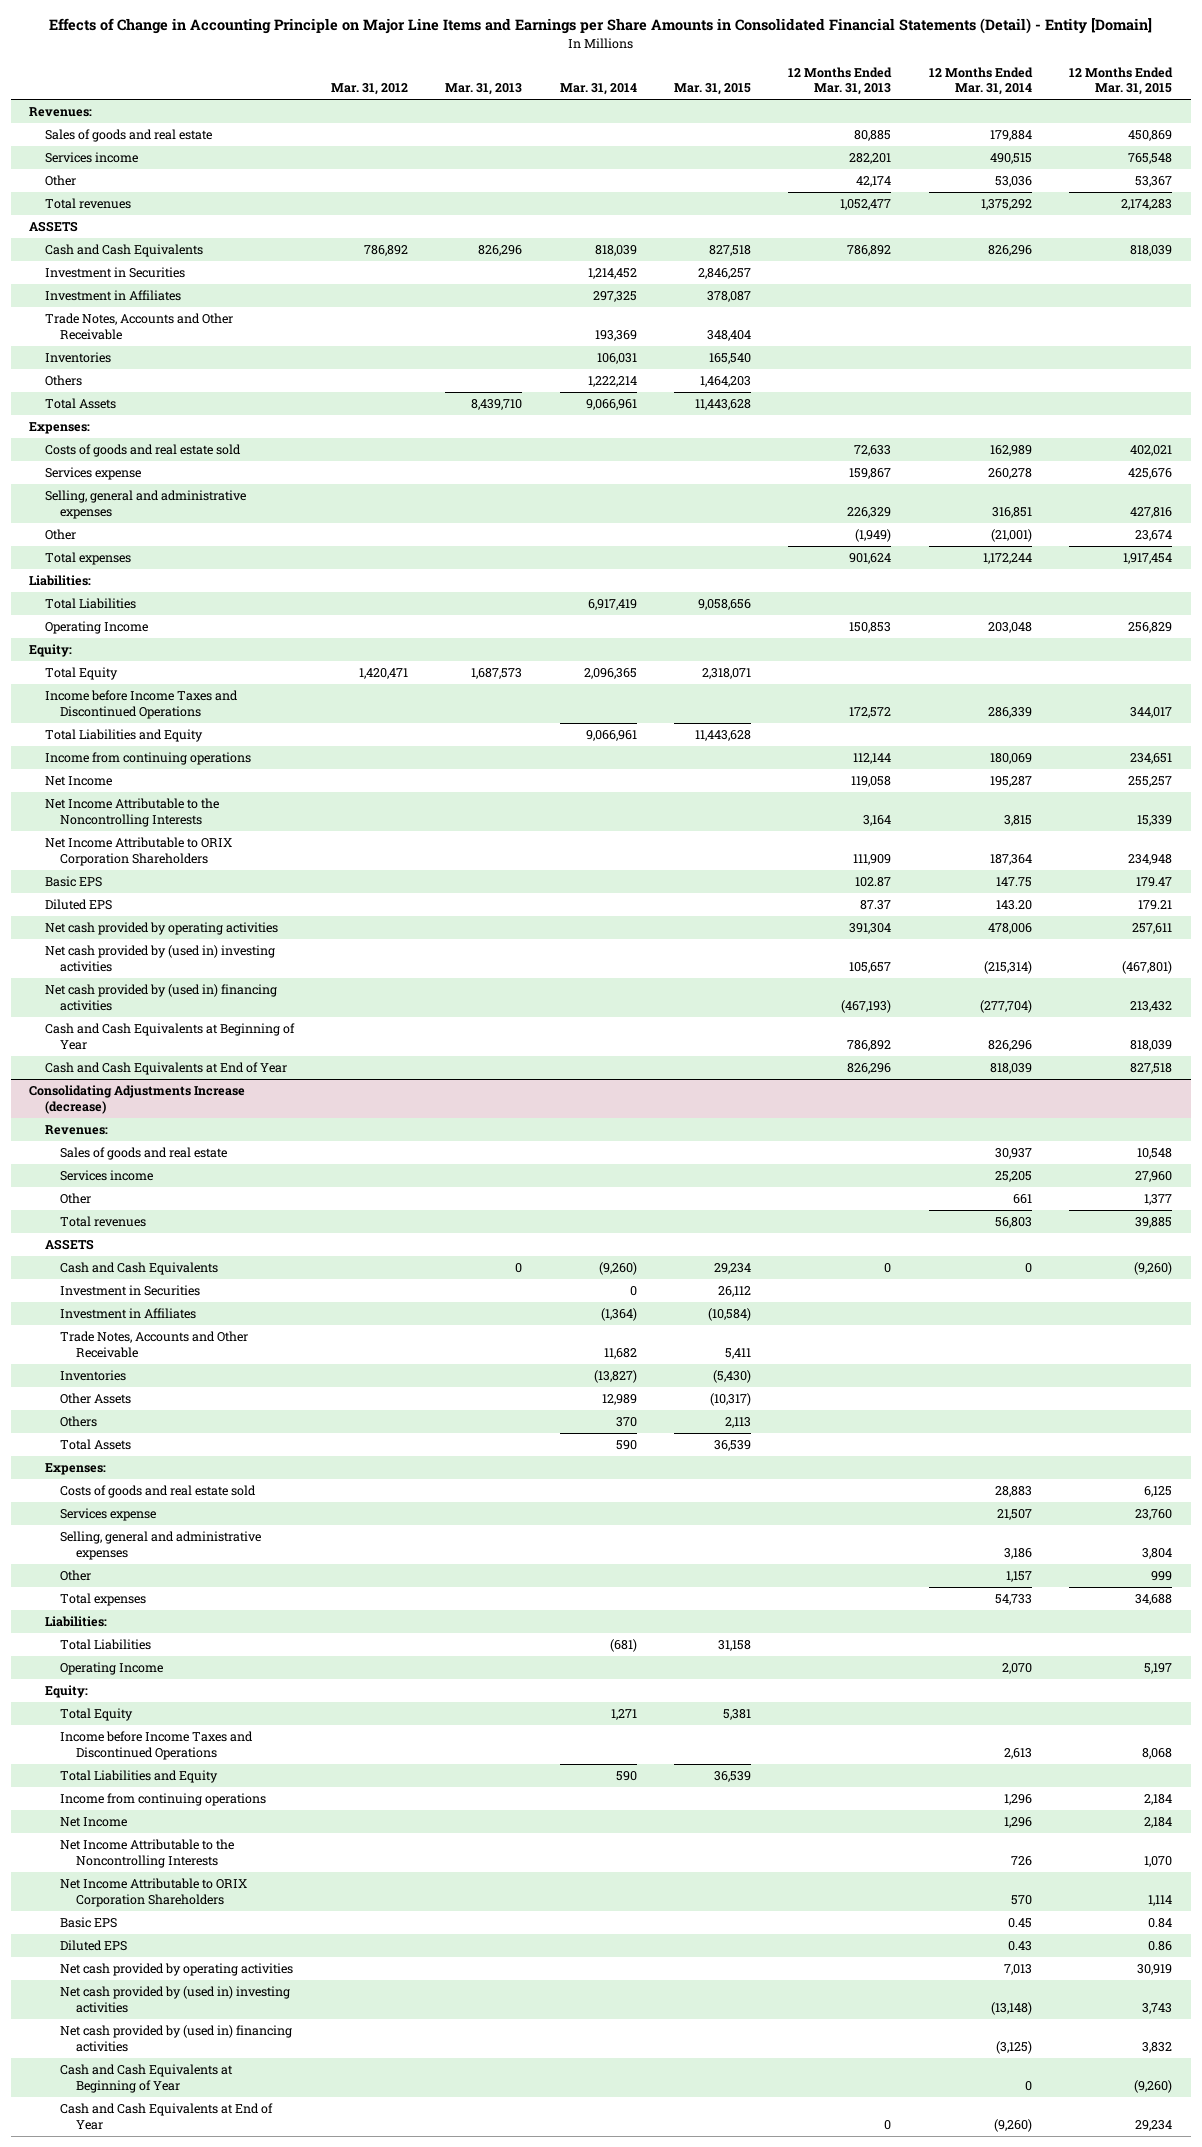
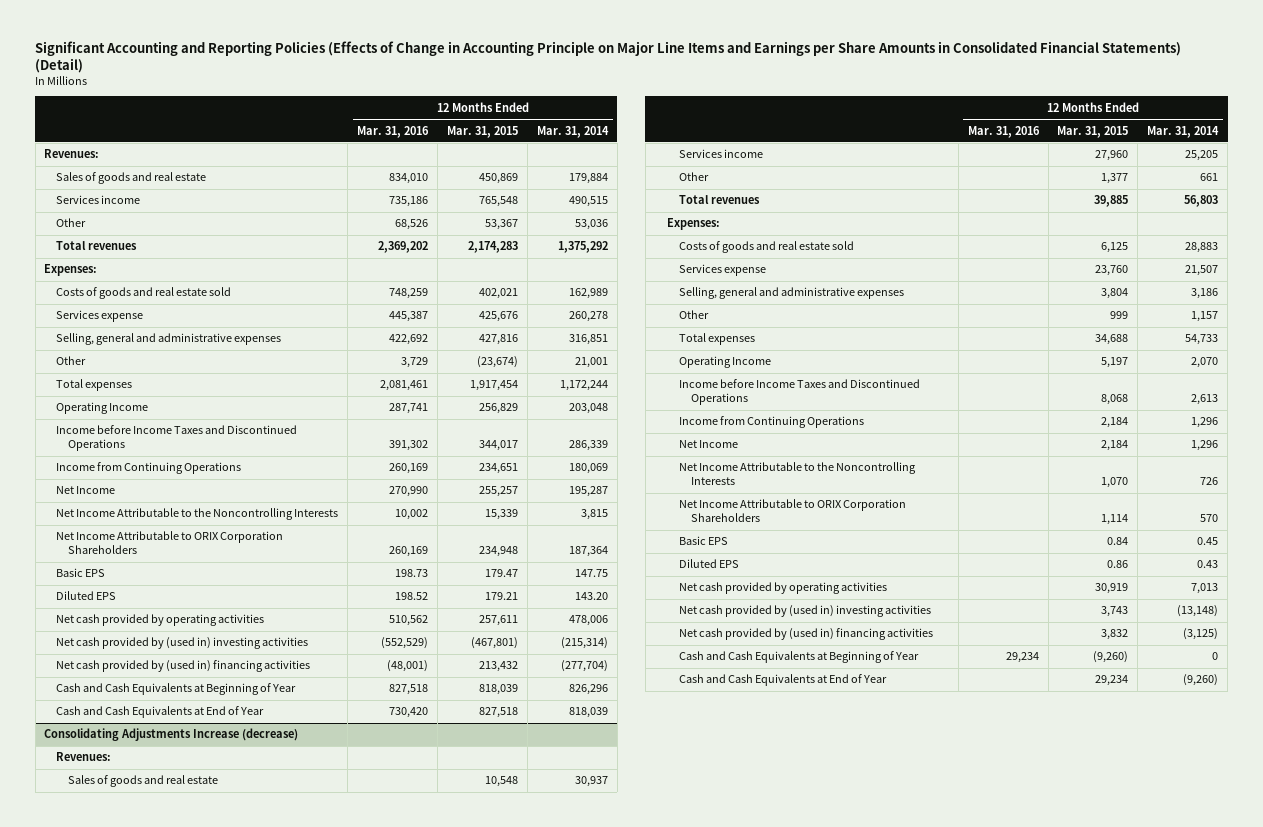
- Effects of Change in Accounting Principle on Major Line Items and Earnings per Share Amounts in Consolidated Financial Statements (Detail) - Entity [Domain]
+ Significant Accounting and Reporting Policies (Effects of Change in Accounting Principle on Major Line Items and Earnings per Share Amounts in Consolidated Financial Statements) (Detail)
- | Mar. 31, 2012 | Mar. 31, 2013 | Mar. 31, 2014 | Mar. 31, 2015 | 12 Months Ended Mar. 31, 2013 | 12 Months Ended Mar. 31, 2014 | 12 Months Ended Mar. 31, 2015
+ | 12 Months Ended Mar. 31, 2016 | 12 Months Ended Mar. 31, 2015 | 12 Months Ended Mar. 31, 2014
- ASSETS
- Cash and Cash Equivalents | 786,892 | 826,296 | 818,039 | 827,518 | 786,892 | 826,296 | 818,039
- Investment in Securities | | | 1,214,452 | 2,846,257 | | |
- Investment in Affiliates | | | 297,325 | 378,087 | | |
- Trade Notes, Accounts and Other Receivable | | | 193,369 | 348,404 | | |
- Inventories | | | 106,031 | 165,540 | | |
- Others | | | 1,222,214 | 1,464,203 | | |
- Total Assets | | 8,439,710 | 9,066,961 | 11,443,628 | | |
- Other | | | | | (1,949) | (21,001) | 23,674
+ Other | 3,729 | (23,674) | 21,001
- Liabilities:
- Total Liabilities | | | 6,917,419 | 9,058,656 | | |
- Equity:
- Total Equity | 1,420,471 | 1,687,573 | 2,096,365 | 2,318,071 | | |
- Total Liabilities and Equity | | | 9,066,961 | 11,443,628 | | |
- Income from continuing operations | | | | | 112,144 | 180,069 | 234,651
+ Income from Continuing Operations | 260,169 | 234,651 | 180,069
@ Consolidating Adjustments Increase (decrease)
- ASSETS
- Cash and Cash Equivalents | | 0 | (9,260) | 29,234 | 0 | 0 | (9,260)
- Investment in Securities | | | 0 | 26,112 | | |
- Investment in Affiliates | | | (1,364) | (10,584) | | |
- Trade Notes, Accounts and Other Receivable | | | 11,682 | 5,411 | | |
- Inventories | | | (13,827) | (5,430) | | |
- Other Assets | | | 12,989 | (10,317) | | |
- Others | | | 370 | 2,113 | | |
- Total Assets | | | 590 | 36,539 | | |
- Liabilities:
- Total Liabilities | | | (681) | 31,158 | | |
- Equity:
- Total Equity | | | 1,271 | 5,381 | | |
- Total Liabilities and Equity | | | 590 | 36,539 | | |
- Income from continuing operations | | | | | | 1,296 | 2,184
+ Income from Continuing Operations | | 2,184 | 1,296

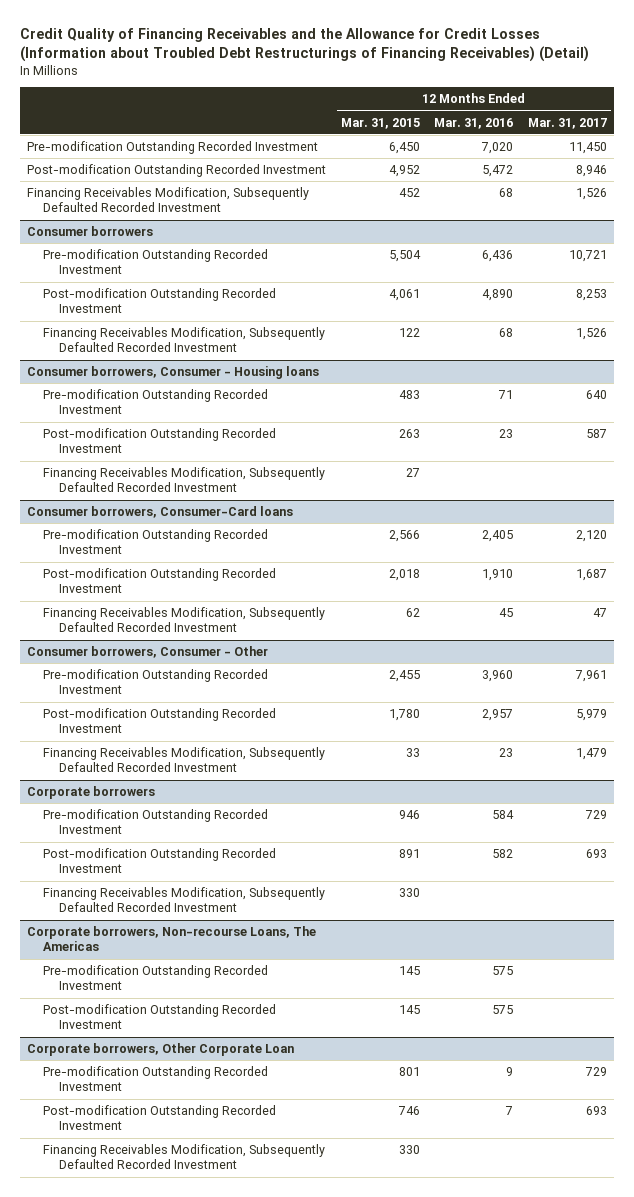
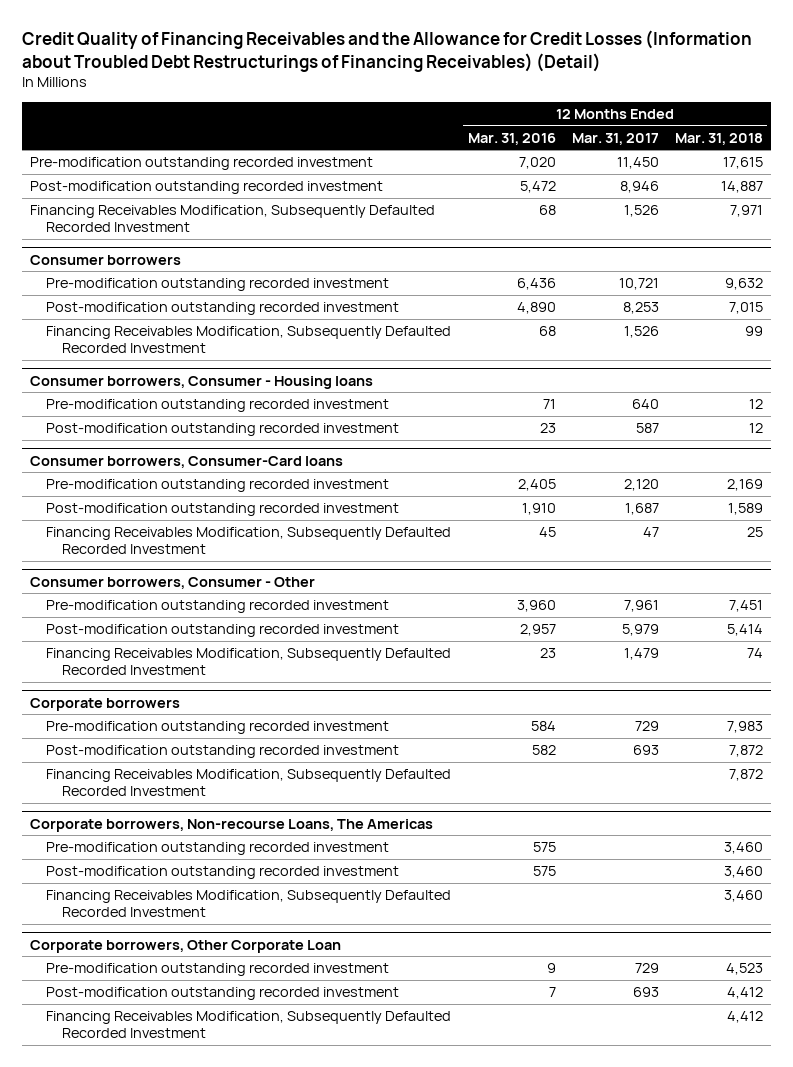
- | 12 Months Ended Mar. 31, 2015 | 12 Months Ended Mar. 31, 2016 | 12 Months Ended Mar. 31, 2017
+ | 12 Months Ended Mar. 31, 2016 | 12 Months Ended Mar. 31, 2017 | 12 Months Ended Mar. 31, 2018
- Pre-modification Outstanding Recorded Investment | 6,450 | 7,020 | 11,450
- Post-modification Outstanding Recorded Investment | 4,952 | 5,472 | 8,946
+ Pre-modification outstanding recorded investment | 7,020 | 11,450 | 17,615
+ Post-modification outstanding recorded investment | 5,472 | 8,946 | 14,887
@ Consumer borrowers
- Pre-modification Outstanding Recorded Investment | 5,504 | 6,436 | 10,721
- Post-modification Outstanding Recorded Investment | 4,061 | 4,890 | 8,253
+ Pre-modification outstanding recorded investment | 6,436 | 10,721 | 9,632
+ Post-modification outstanding recorded investment | 4,890 | 8,253 | 7,015
@ Consumer borrowers, Consumer - Housing loans
- Pre-modification Outstanding Recorded Investment | 483 | 71 | 640
- Post-modification Outstanding Recorded Investment | 263 | 23 | 587
- Financing Receivables Modification, Subsequently Defaulted Recorded Investment | 27 | |
+ Pre-modification outstanding recorded investment | 71 | 640 | 12
+ Post-modification outstanding recorded investment | 23 | 587 | 12
@ Consumer borrowers, Consumer-Card loans
- Pre-modification Outstanding Recorded Investment | 2,566 | 2,405 | 2,120
- Post-modification Outstanding Recorded Investment | 2,018 | 1,910 | 1,687
+ Pre-modification outstanding recorded investment | 2,405 | 2,120 | 2,169
+ Post-modification outstanding recorded investment | 1,910 | 1,687 | 1,589
@ Consumer borrowers, Consumer - Other
- Pre-modification Outstanding Recorded Investment | 2,455 | 3,960 | 7,961
- Post-modification Outstanding Recorded Investment | 1,780 | 2,957 | 5,979
+ Pre-modification outstanding recorded investment | 3,960 | 7,961 | 7,451
+ Post-modification outstanding recorded investment | 2,957 | 5,979 | 5,414
@ Corporate borrowers
- Pre-modification Outstanding Recorded Investment | 946 | 584 | 729
- Post-modification Outstanding Recorded Investment | 891 | 582 | 693
+ Pre-modification outstanding recorded investment | 584 | 729 | 7,983
+ Post-modification outstanding recorded investment | 582 | 693 | 7,872
@ Corporate borrowers, Non-recourse Loans, The Americas
- Pre-modification Outstanding Recorded Investment | 145 | 575 |
- Post-modification Outstanding Recorded Investment | 145 | 575 |
+ Pre-modification outstanding recorded investment | 575 | | 3,460
+ Post-modification outstanding recorded investment | 575 | | 3,460
+ Financing Receivables Modification, Subsequently Defaulted Recorded Investment | | | 3,460
@ Corporate borrowers, Other Corporate Loan
- Pre-modification Outstanding Recorded Investment | 801 | 9 | 729
- Post-modification Outstanding Recorded Investment | 746 | 7 | 693
+ Pre-modification outstanding recorded investment | 9 | 729 | 4,523
+ Post-modification outstanding recorded investment | 7 | 693 | 4,412

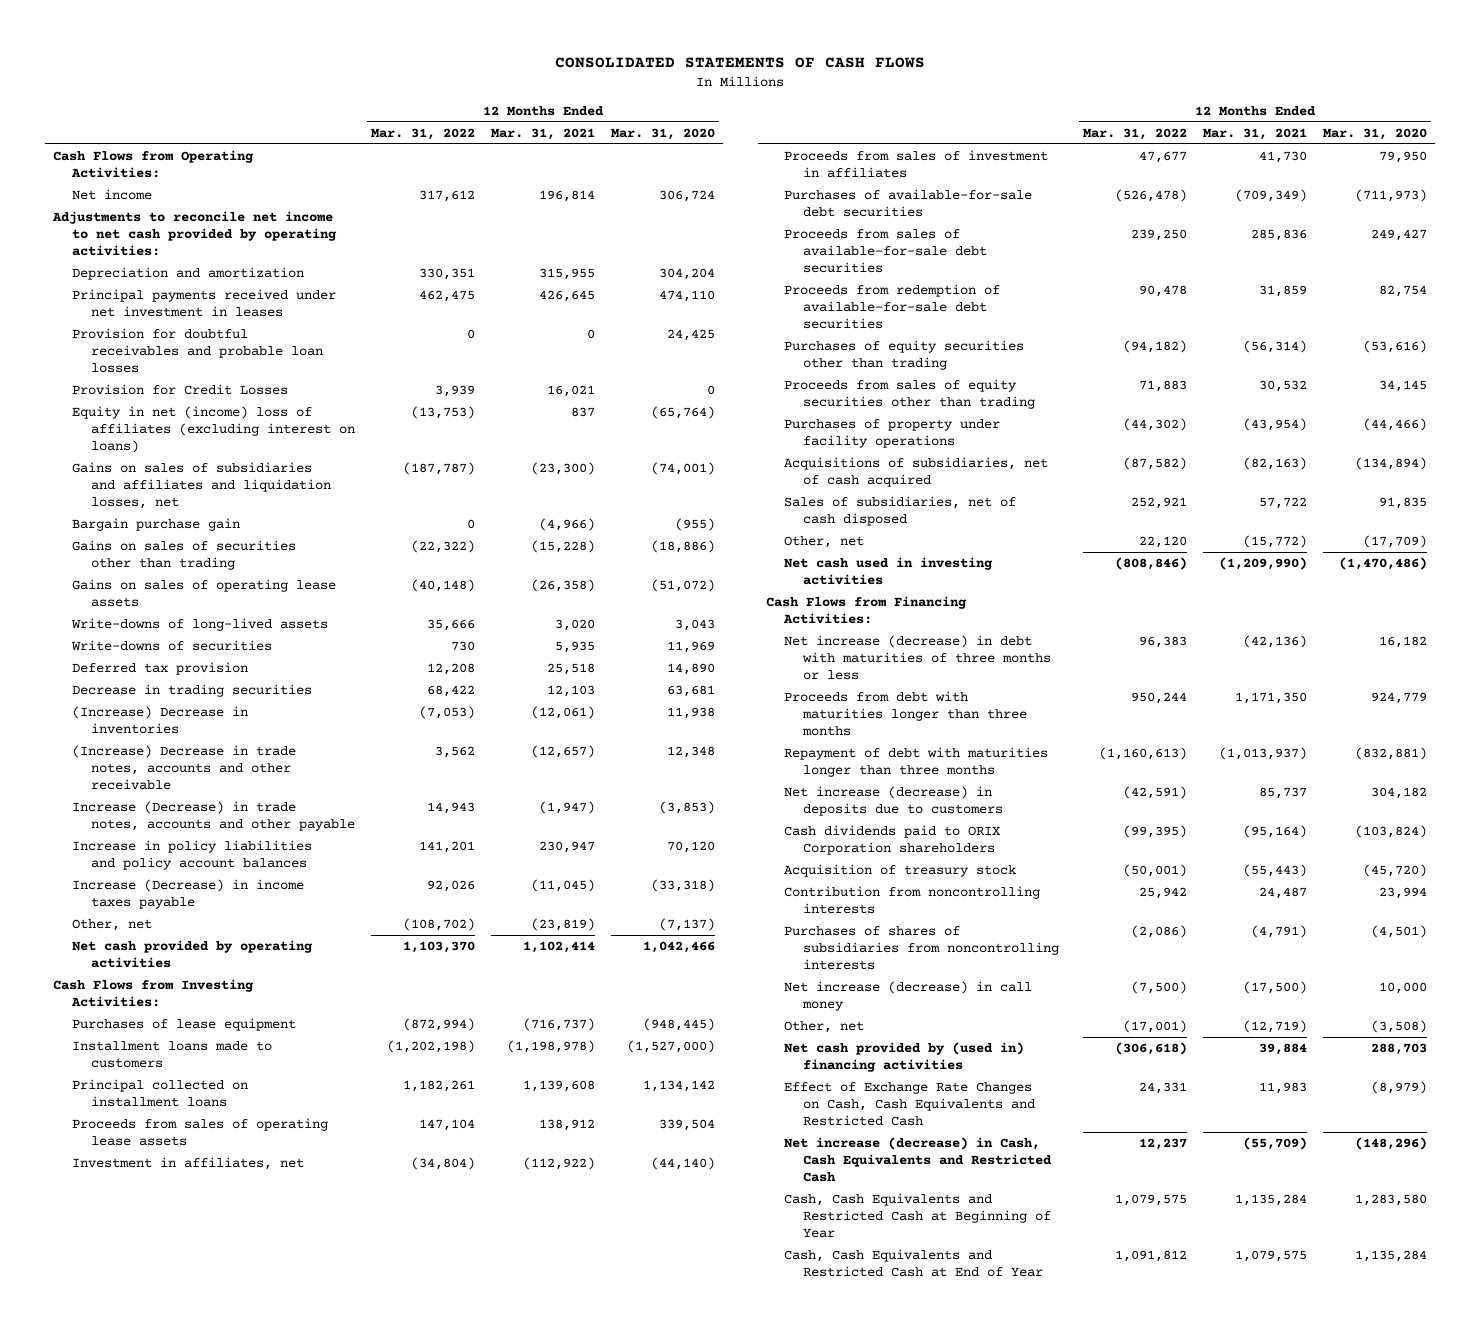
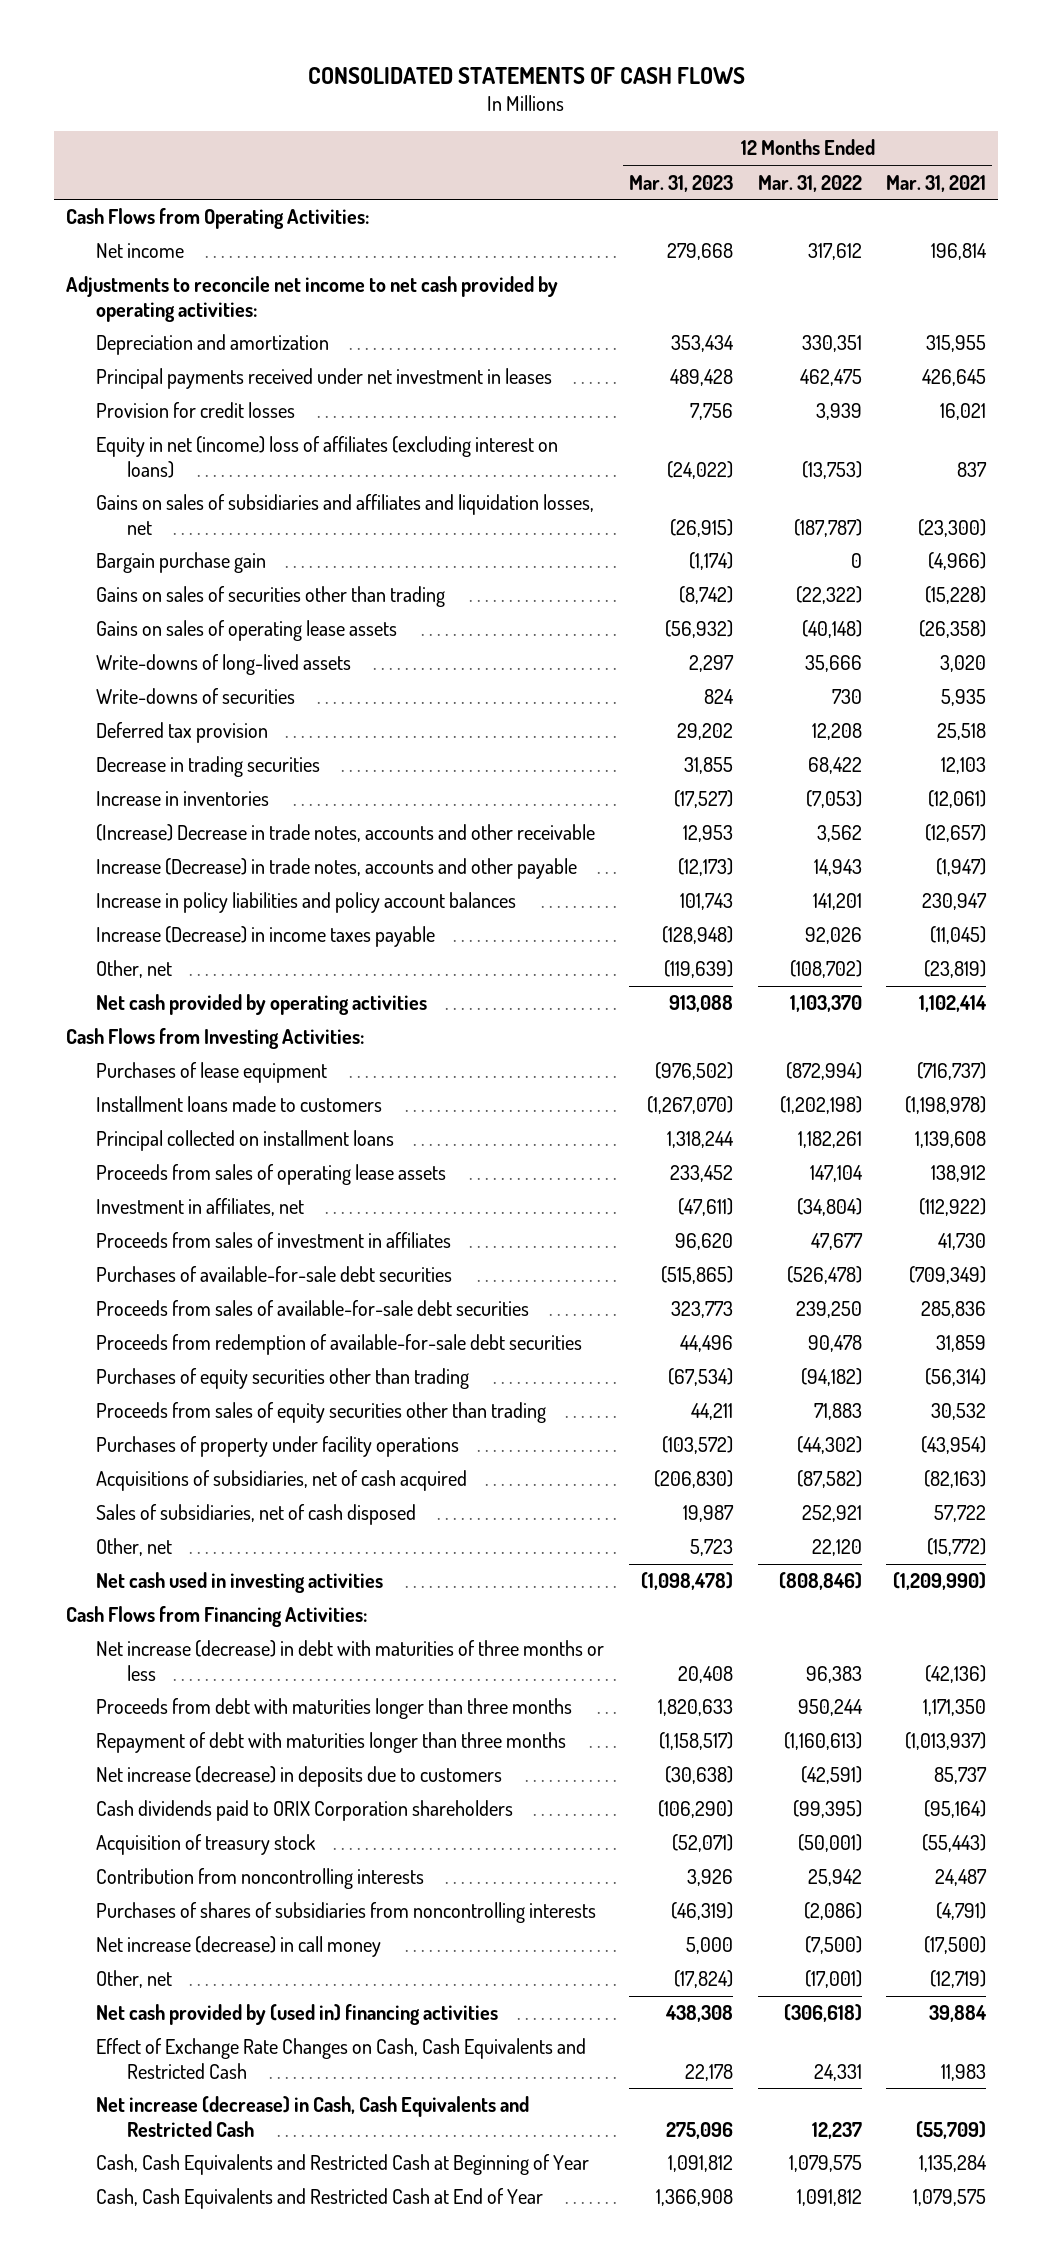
- | 12 Months Ended Mar. 31, 2022 | 12 Months Ended Mar. 31, 2021 | 12 Months Ended Mar. 31, 2020
+ | 12 Months Ended Mar. 31, 2023 | 12 Months Ended Mar. 31, 2022 | 12 Months Ended Mar. 31, 2021
- Provision for doubtful receivables and probable loan losses | 0 | 0 | 24,425
- Provision for Credit Losses | 3,939 | 16,021 | 0
+ Provision for credit losses | 7,756 | 3,939 | 16,021
- (Increase) Decrease in inventories | (7,053) | (12,061) | 11,938
+ Increase in inventories | (17,527) | (7,053) | (12,061)

